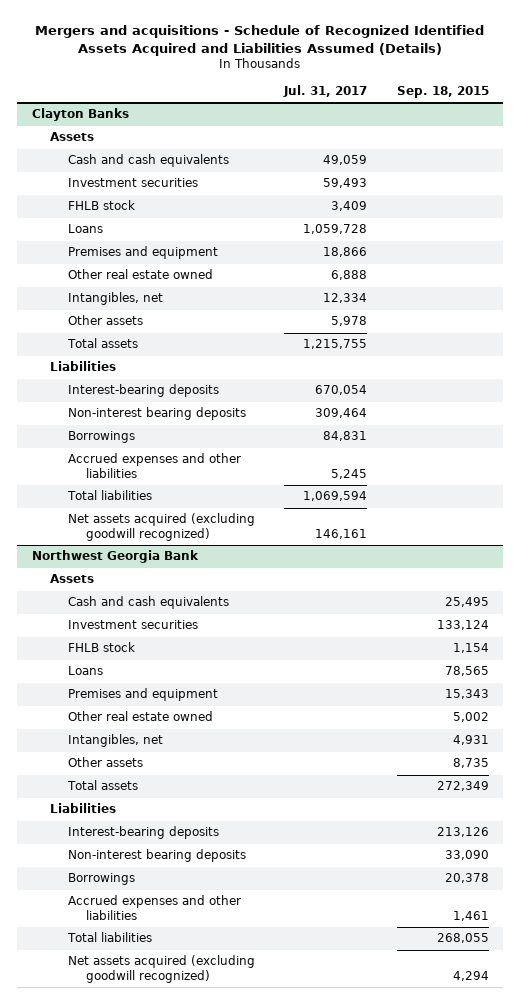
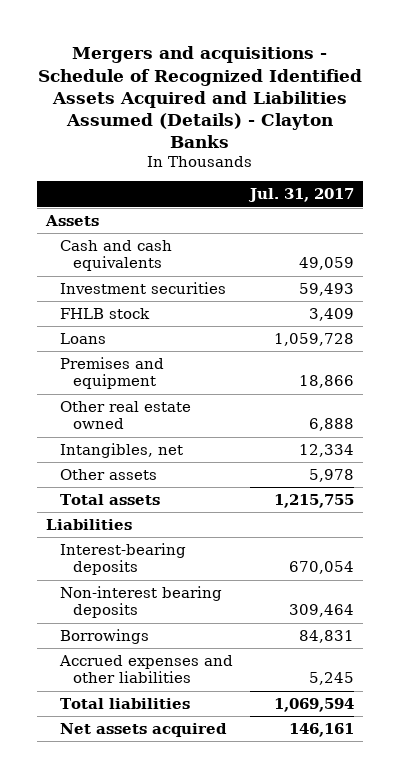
- Mergers and acquisitions - Schedule of Recognized Identified Assets Acquired and Liabilities Assumed (Details)
+ Mergers and acquisitions - Schedule of Recognized Identified Assets Acquired and Liabilities Assumed (Details) - Clayton Banks
- | Jul. 31, 2017 | Sep. 18, 2015
+ | Jul. 31, 2017
- Clayton Banks
- Net assets acquired (excluding goodwill recognized) | 146,161 |
- Northwest Georgia Bank
- Assets
- Cash and cash equivalents | | 25,495
- Investment securities | | 133,124
- FHLB stock | | 1,154
- Loans | | 78,565
- Premises and equipment | | 15,343
- Other real estate owned | | 5,002
- Intangibles, net | | 4,931
- Other assets | | 8,735
- Total assets | | 272,349
- Liabilities
- Interest-bearing deposits | | 213,126
- Non-interest bearing deposits | | 33,090
- Borrowings | | 20,378
- Accrued expenses and other liabilities | | 1,461
- Total liabilities | | 268,055
- Net assets acquired (excluding goodwill recognized) | | 4,294
+ Net assets acquired | 146,161

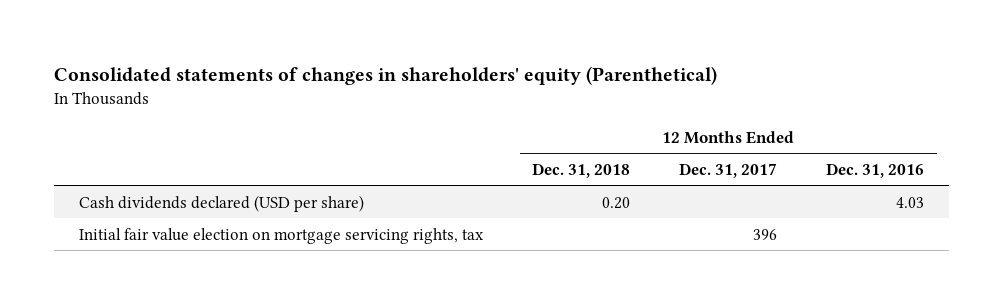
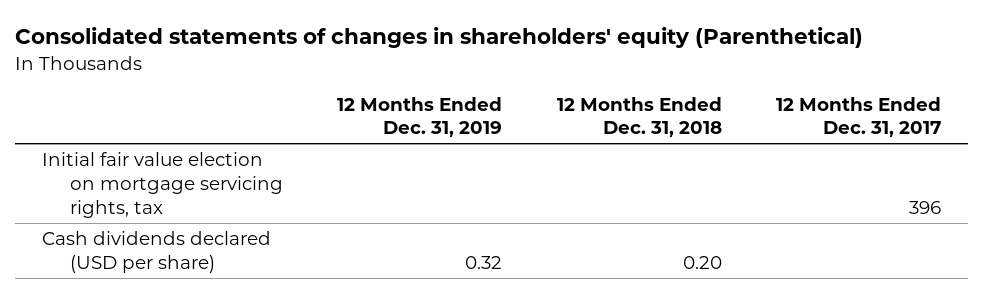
- | 12 Months Ended Dec. 31, 2018 | 12 Months Ended Dec. 31, 2017 | 12 Months Ended Dec. 31, 2016
+ | 12 Months Ended Dec. 31, 2019 | 12 Months Ended Dec. 31, 2018 | 12 Months Ended Dec. 31, 2017
moved down: Cash dividends declared (USD per share) | 0.32 | 0.20 |

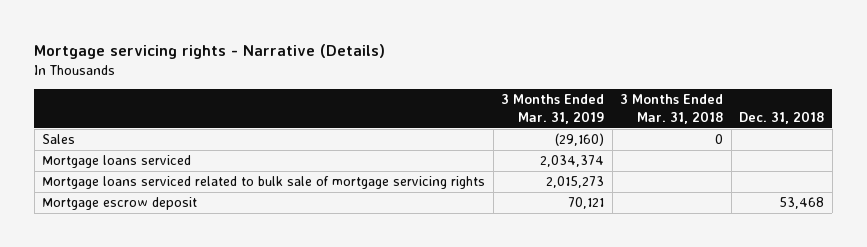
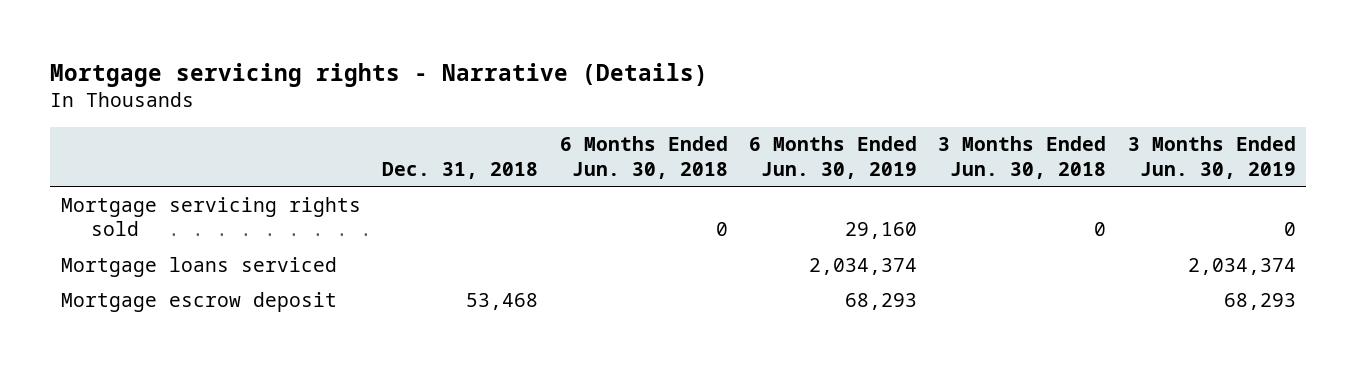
- | 3 Months Ended Mar. 31, 2019 | 3 Months Ended Mar. 31, 2018 | Dec. 31, 2018
+ | Dec. 31, 2018 | 6 Months Ended Jun. 30, 2018 | 6 Months Ended Jun. 30, 2019 | 3 Months Ended Jun. 30, 2018 | 3 Months Ended Jun. 30, 2019
- Sales | (29,160) | 0 |
+ Mortgage servicing rights sold | | 0 | 29,160 | 0 | 0
- Mortgage loans serviced related to bulk sale of mortgage servicing rights | 2,015,273 | |

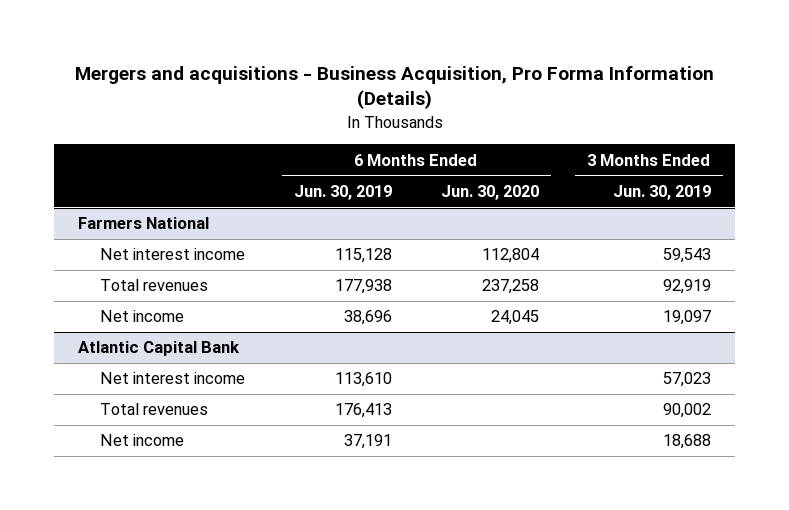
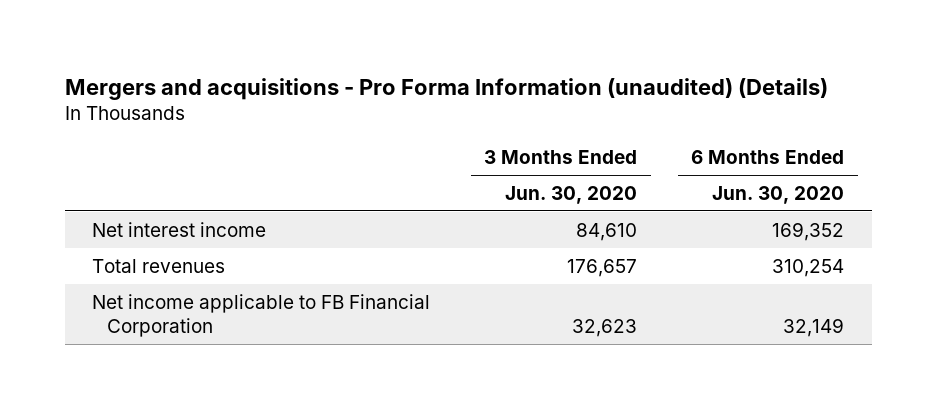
- Mergers and acquisitions - Business Acquisition, Pro Forma Information (Details)
+ Mergers and acquisitions - Pro Forma Information (unaudited) (Details)
- | 6 Months Ended Jun. 30, 2019 | 6 Months Ended Jun. 30, 2020 | 3 Months Ended Jun. 30, 2019
+ | 3 Months Ended Jun. 30, 2020 | 6 Months Ended Jun. 30, 2020
- Farmers National
- Net interest income | 115,128 | 112,804 | 59,543
- Total revenues | 177,938 | 237,258 | 92,919
- Net income | 38,696 | 24,045 | 19,097
- Atlantic Capital Bank
- Net interest income | 113,610 | | 57,023
- Total revenues | 176,413 | | 90,002
- Net income | 37,191 | | 18,688
+ Net interest income | 84,610 | 169,352
+ Total revenues | 176,657 | 310,254
+ Net income applicable to FB Financial Corporation | 32,623 | 32,149

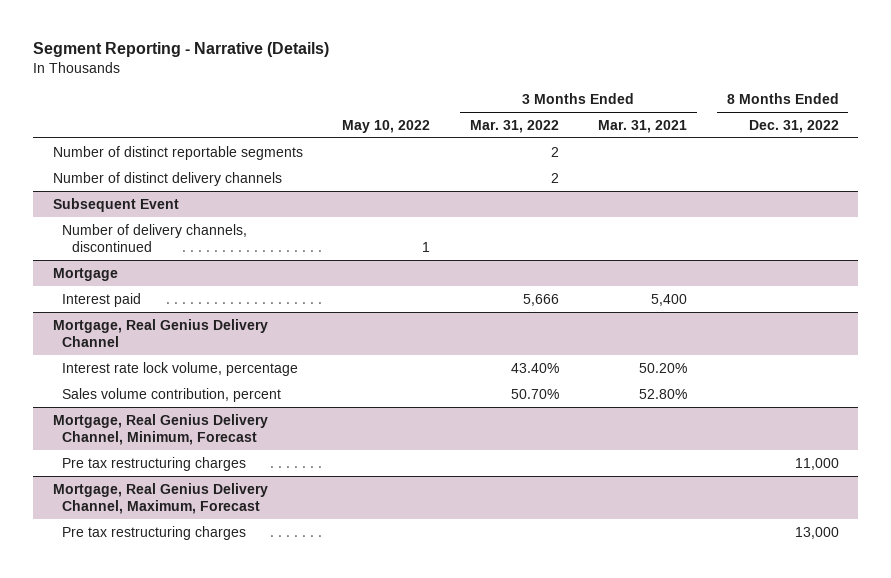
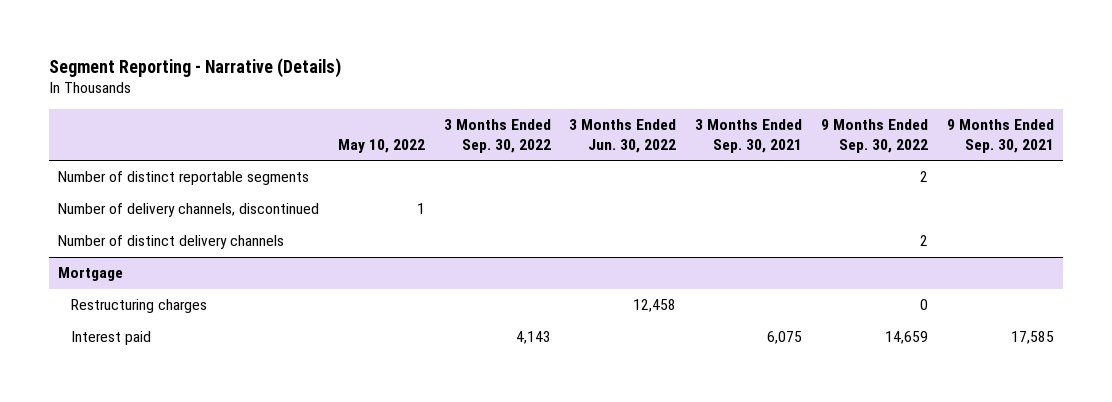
- | May 10, 2022 | 3 Months Ended Mar. 31, 2022 | 3 Months Ended Mar. 31, 2021 | 8 Months Ended Dec. 31, 2022
+ | May 10, 2022 | 3 Months Ended Sep. 30, 2022 | 3 Months Ended Jun. 30, 2022 | 3 Months Ended Sep. 30, 2021 | 9 Months Ended Sep. 30, 2022 | 9 Months Ended Sep. 30, 2021
+ Number of delivery channels, discontinued | 1 | | | | |
- Subsequent Event
- Number of delivery channels, discontinued | 1 | | |
@ Mortgage
+ Restructuring charges | | | 12,458 | | 0 |
- Mortgage, Real Genius Delivery Channel
- Interest rate lock volume, percentage | | 43.40% | 50.20% |
- Sales volume contribution, percent | | 50.70% | 52.80% |
- Mortgage, Real Genius Delivery Channel, Minimum, Forecast
- Pre tax restructuring charges | | | | 11,000
- Mortgage, Real Genius Delivery Channel, Maximum, Forecast
- Pre tax restructuring charges | | | | 13,000

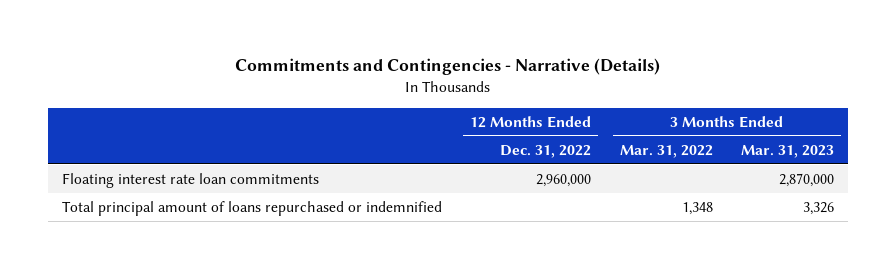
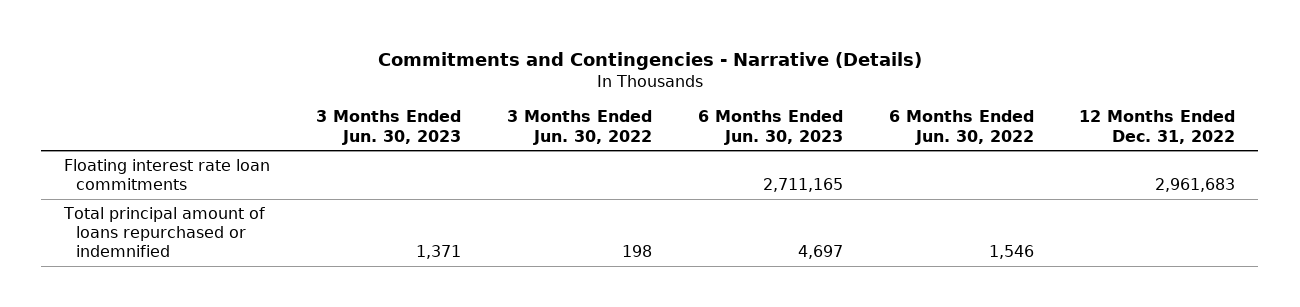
- | 12 Months Ended Dec. 31, 2022 | 3 Months Ended Mar. 31, 2022 | 3 Months Ended Mar. 31, 2023
+ | 3 Months Ended Jun. 30, 2023 | 3 Months Ended Jun. 30, 2022 | 6 Months Ended Jun. 30, 2023 | 6 Months Ended Jun. 30, 2022 | 12 Months Ended Dec. 31, 2022
- Floating interest rate loan commitments | 2,960,000 | | 2,870,000
+ Floating interest rate loan commitments | | | 2,711,165 | | 2,961,683

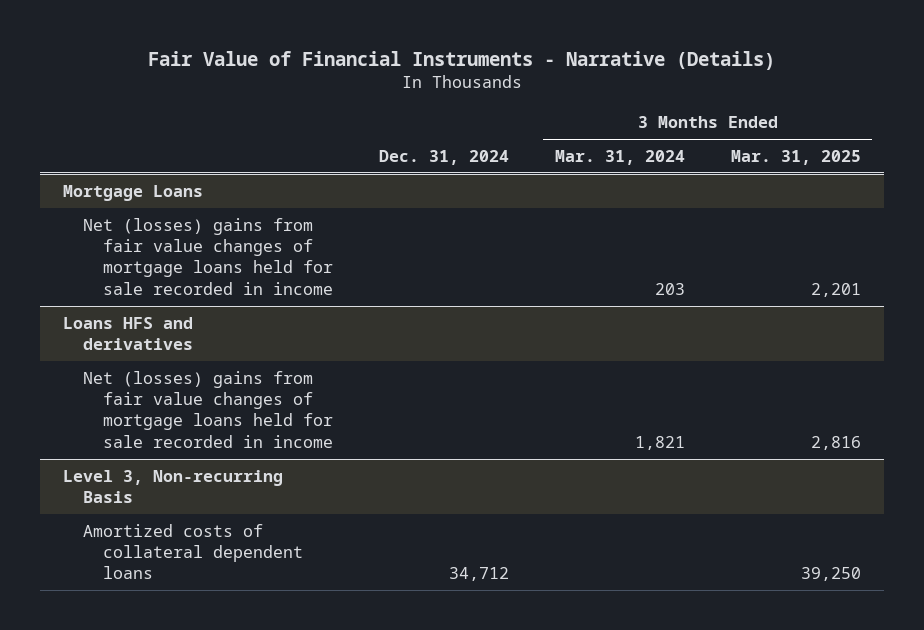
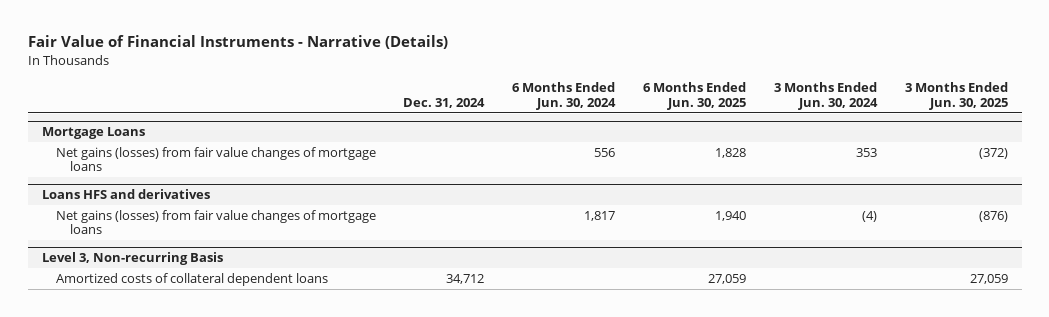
- | Dec. 31, 2024 | 3 Months Ended Mar. 31, 2024 | 3 Months Ended Mar. 31, 2025
+ | Dec. 31, 2024 | 6 Months Ended Jun. 30, 2024 | 6 Months Ended Jun. 30, 2025 | 3 Months Ended Jun. 30, 2024 | 3 Months Ended Jun. 30, 2025
@ Mortgage Loans
- Net (losses) gains from fair value changes of mortgage loans held for sale recorded in income | | 203 | 2,201
+ Net gains (losses) from fair value changes of mortgage loans | | 556 | 1,828 | 353 | (372)
@ Loans HFS and derivatives
- Net (losses) gains from fair value changes of mortgage loans held for sale recorded in income | | 1,821 | 2,816
+ Net gains (losses) from fair value changes of mortgage loans | | 1,817 | 1,940 | (4) | (876)

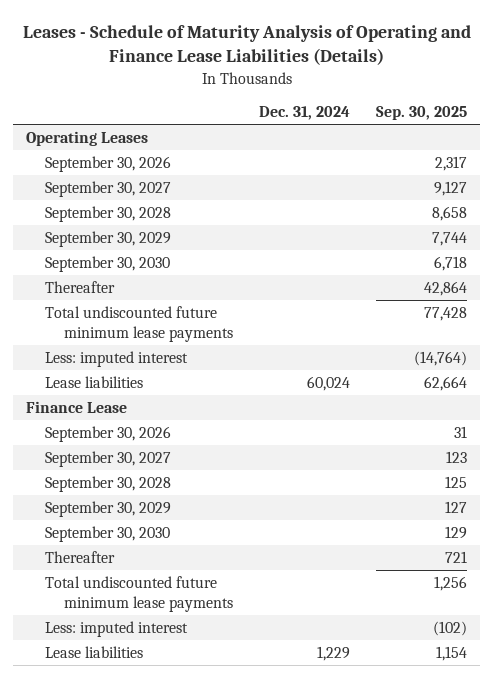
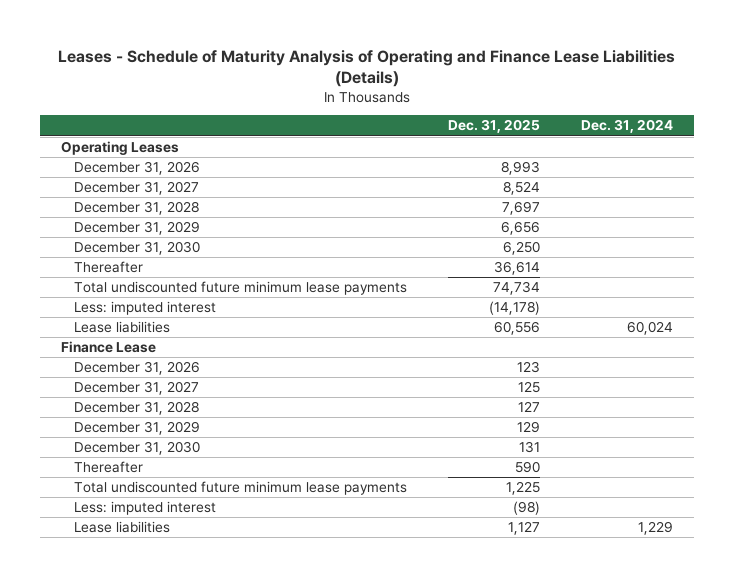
- | Dec. 31, 2024 | Sep. 30, 2025
+ | Dec. 31, 2025 | Dec. 31, 2024
- September 30, 2026 | | 2,317
- September 30, 2027 | | 9,127
- September 30, 2028 | | 8,658
- September 30, 2029 | | 7,744
- September 30, 2030 | | 6,718
+ December 31, 2026 | 8,993 |
+ December 31, 2027 | 8,524 |
+ December 31, 2028 | 7,697 |
+ December 31, 2029 | 6,656 |
+ December 31, 2030 | 6,250 |
- September 30, 2026 | | 31
- September 30, 2027 | | 123
- September 30, 2028 | | 125
- September 30, 2029 | | 127
- September 30, 2030 | | 129
+ December 31, 2026 | 123 |
+ December 31, 2027 | 125 |
+ December 31, 2028 | 127 |
+ December 31, 2029 | 129 |
+ December 31, 2030 | 131 |

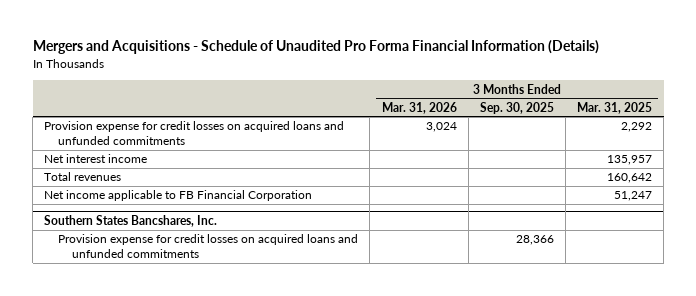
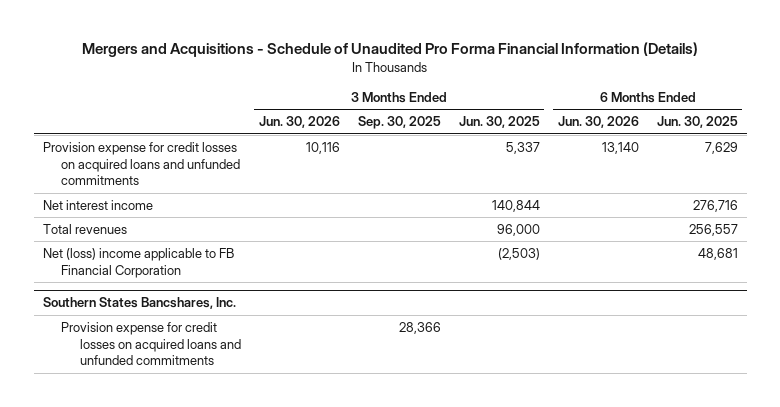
- | 3 Months Ended Mar. 31, 2026 | 3 Months Ended Sep. 30, 2025 | 3 Months Ended Mar. 31, 2025
+ | 3 Months Ended Jun. 30, 2026 | 3 Months Ended Sep. 30, 2025 | 3 Months Ended Jun. 30, 2025 | 6 Months Ended Jun. 30, 2026 | 6 Months Ended Jun. 30, 2025
- Net income applicable to FB Financial Corporation | | | 51,247
+ Net (loss) income applicable to FB Financial Corporation | | | (2,503) | | 48,681

